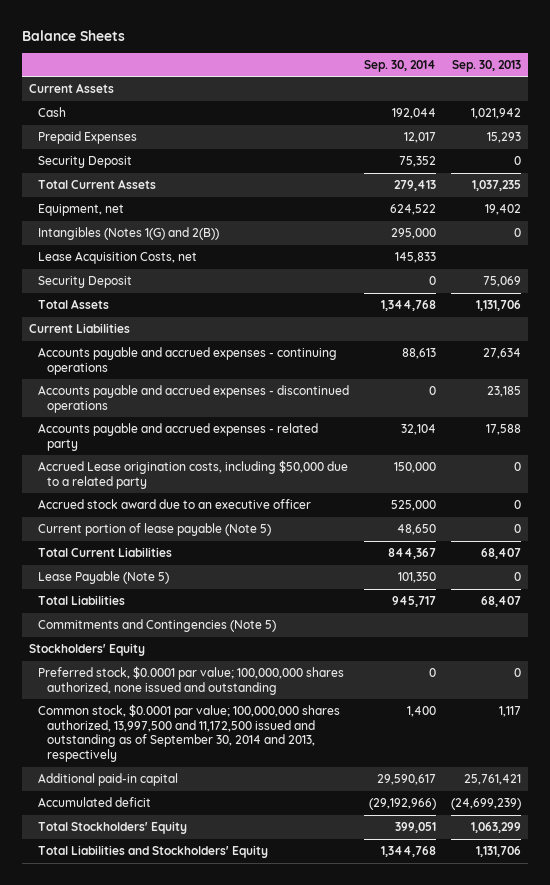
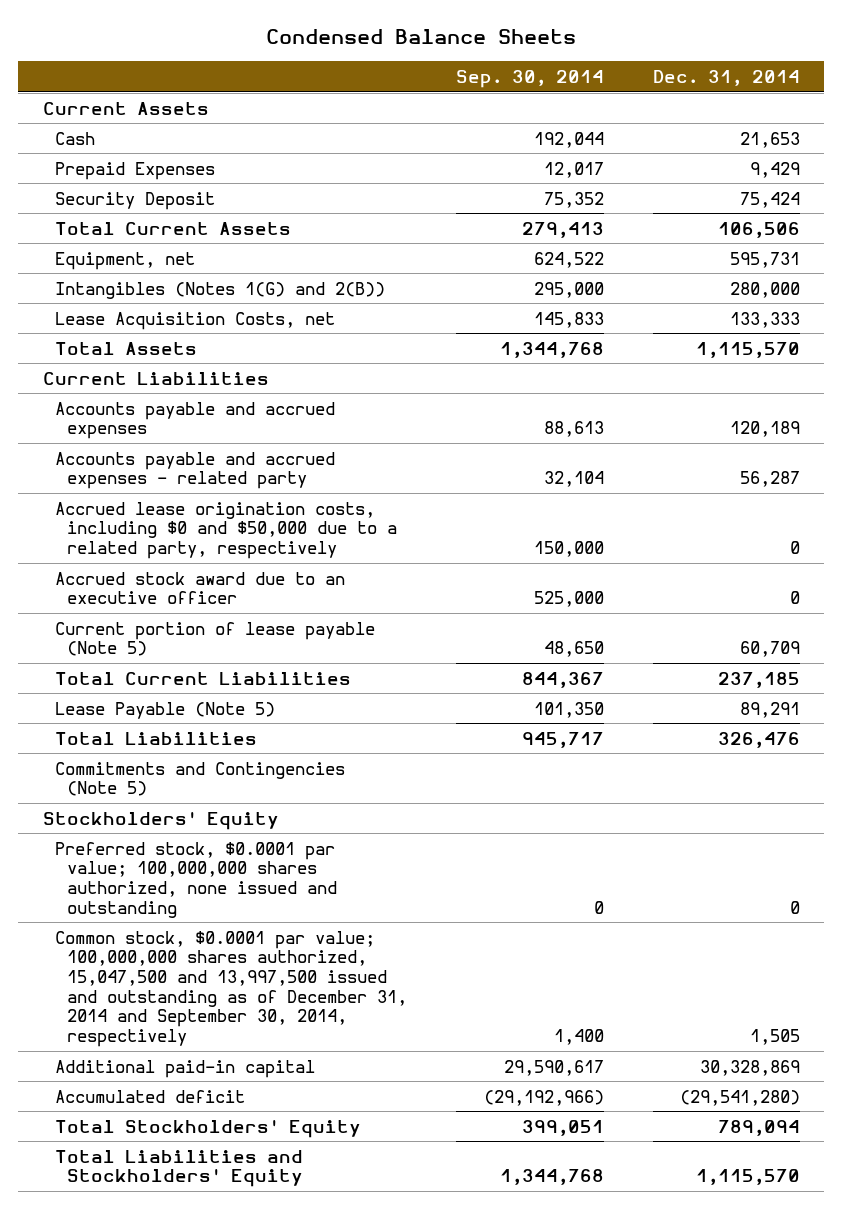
- Balance Sheets
+ Condensed Balance Sheets
- | Sep. 30, 2014 | Sep. 30, 2013
+ | Sep. 30, 2014 | Dec. 31, 2014
- Security Deposit | 0 | 75,069
- Accounts payable and accrued expenses - continuing operations | 88,613 | 27,634
- Accounts payable and accrued expenses - discontinued operations | 0 | 23,185
+ Accounts payable and accrued expenses | 88,613 | 120,189
- Accrued Lease origination costs, including $50,000 due to a related party | 150,000 | 0
+ Accrued lease origination costs, including $0 and $50,000 due to a related party, respectively | 150,000 | 0
- Common stock, $0.0001 par value; 100,000,000 shares authorized, 13,997,500 and 11,172,500 issued and outstanding as of September 30, 2014 and 2013, respectively | 1,400 | 1,117
+ Common stock, $0.0001 par value; 100,000,000 shares authorized, 15,047,500 and 13,997,500 issued and outstanding as of December 31, 2014 and September 30, 2014, respectively | 1,400 | 1,505

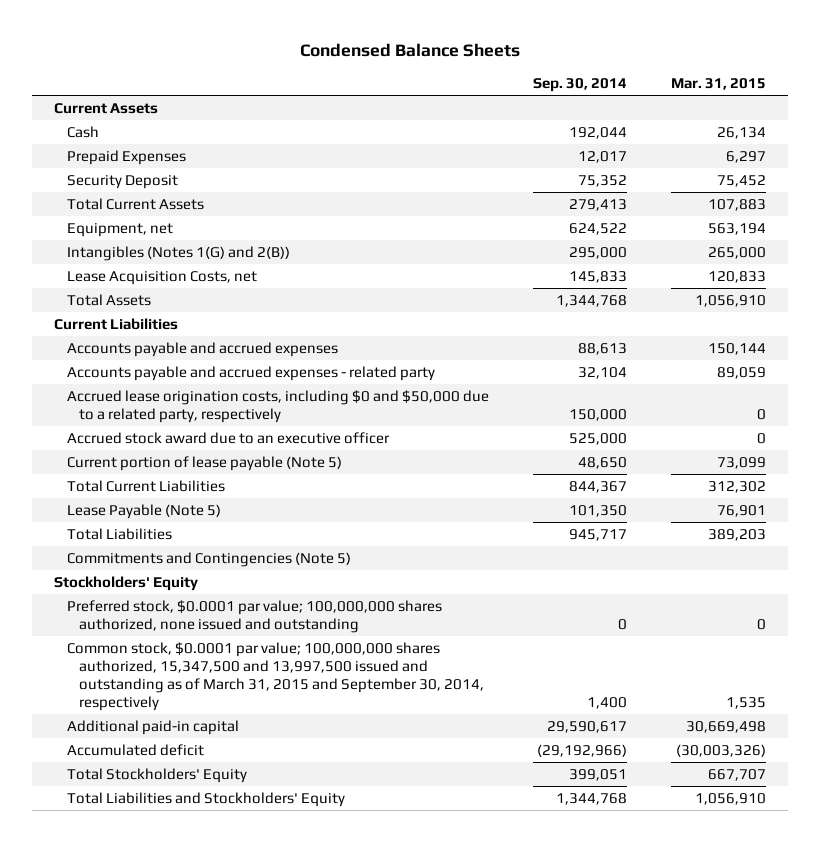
- | Sep. 30, 2014 | Dec. 31, 2014
+ | Sep. 30, 2014 | Mar. 31, 2015
- Common stock, $0.0001 par value; 100,000,000 shares authorized, 15,047,500 and 13,997,500 issued and outstanding as of December 31, 2014 and September 30, 2014, respectively | 1,400 | 1,505
+ Common stock, $0.0001 par value; 100,000,000 shares authorized, 15,347,500 and 13,997,500 issued and outstanding as of March 31, 2015 and September 30, 2014, respectively | 1,400 | 1,535

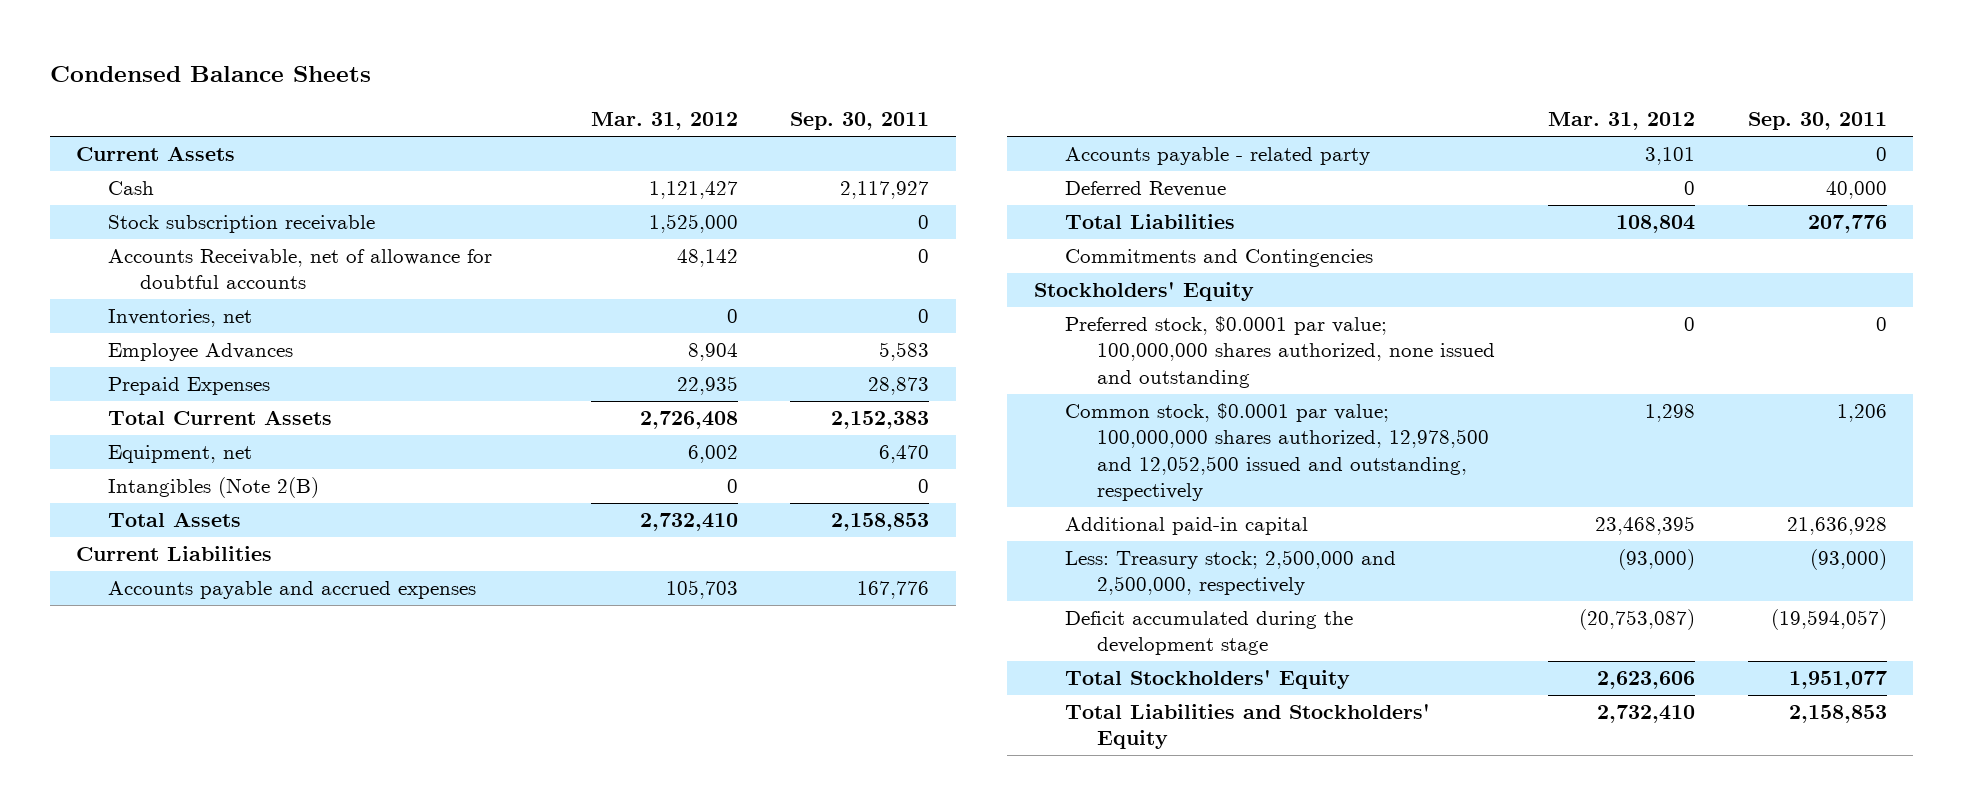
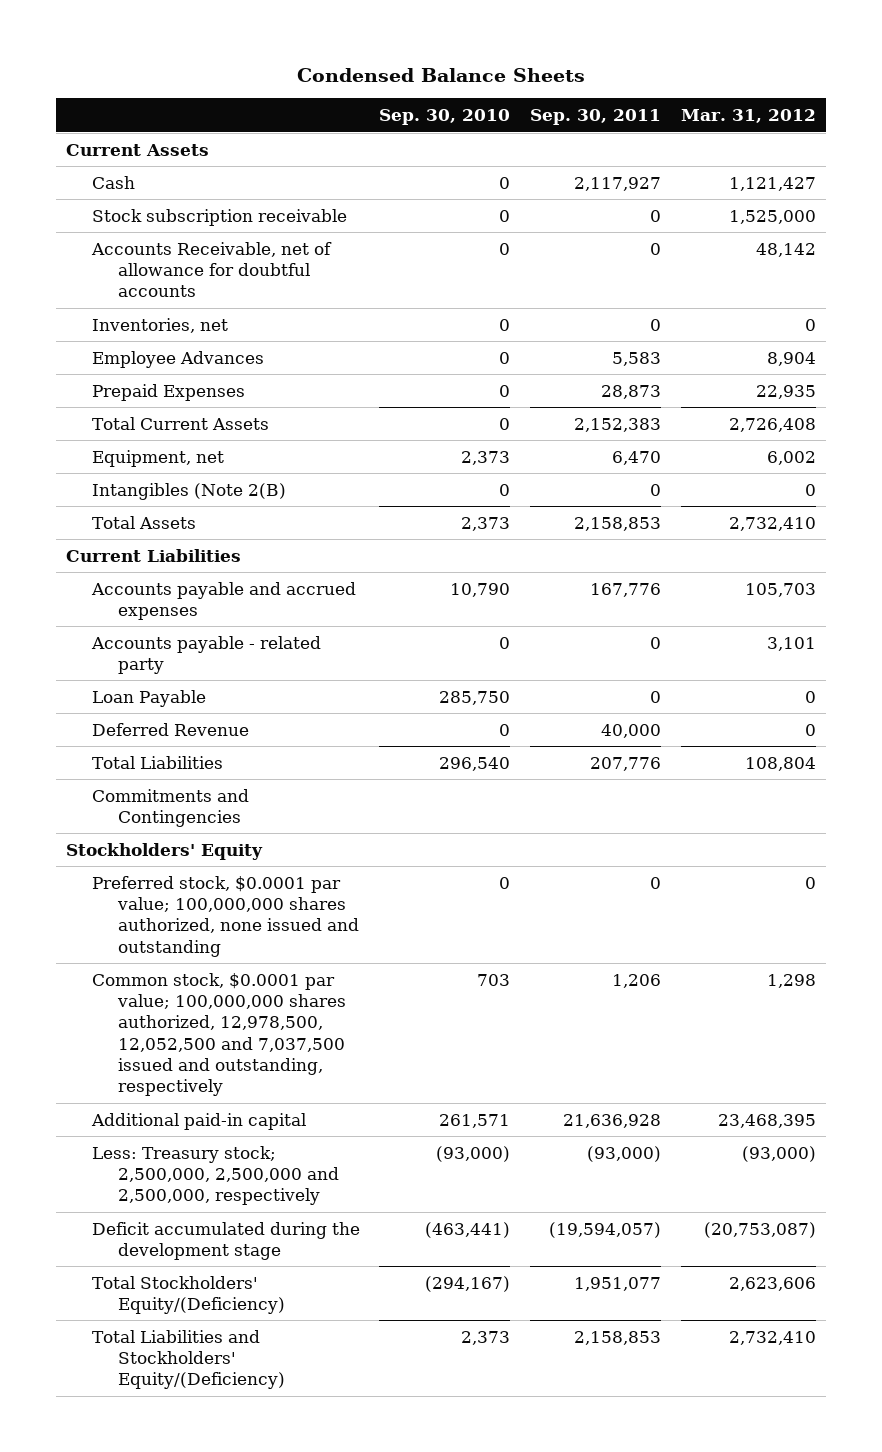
- | Mar. 31, 2012 | Sep. 30, 2011
+ | Sep. 30, 2010 | Sep. 30, 2011 | Mar. 31, 2012
+ Loan Payable | 285,750 | 0 | 0
- Common stock, $0.0001 par value; 100,000,000 shares authorized, 12,978,500 and 12,052,500 issued and outstanding, respectively | 1,298 | 1,206
+ Common stock, $0.0001 par value; 100,000,000 shares authorized, 12,978,500, 12,052,500 and 7,037,500 issued and outstanding, respectively | 703 | 1,206 | 1,298
- Less: Treasury stock; 2,500,000 and 2,500,000, respectively | (93,000) | (93,000)
+ Less: Treasury stock; 2,500,000, 2,500,000 and 2,500,000, respectively | (93,000) | (93,000) | (93,000)
- Total Stockholders' Equity | 2,623,606 | 1,951,077
- Total Liabilities and Stockholders' Equity | 2,732,410 | 2,158,853
+ Total Stockholders' Equity/(Deficiency) | (294,167) | 1,951,077 | 2,623,606
+ Total Liabilities and Stockholders' Equity/(Deficiency) | 2,373 | 2,158,853 | 2,732,410

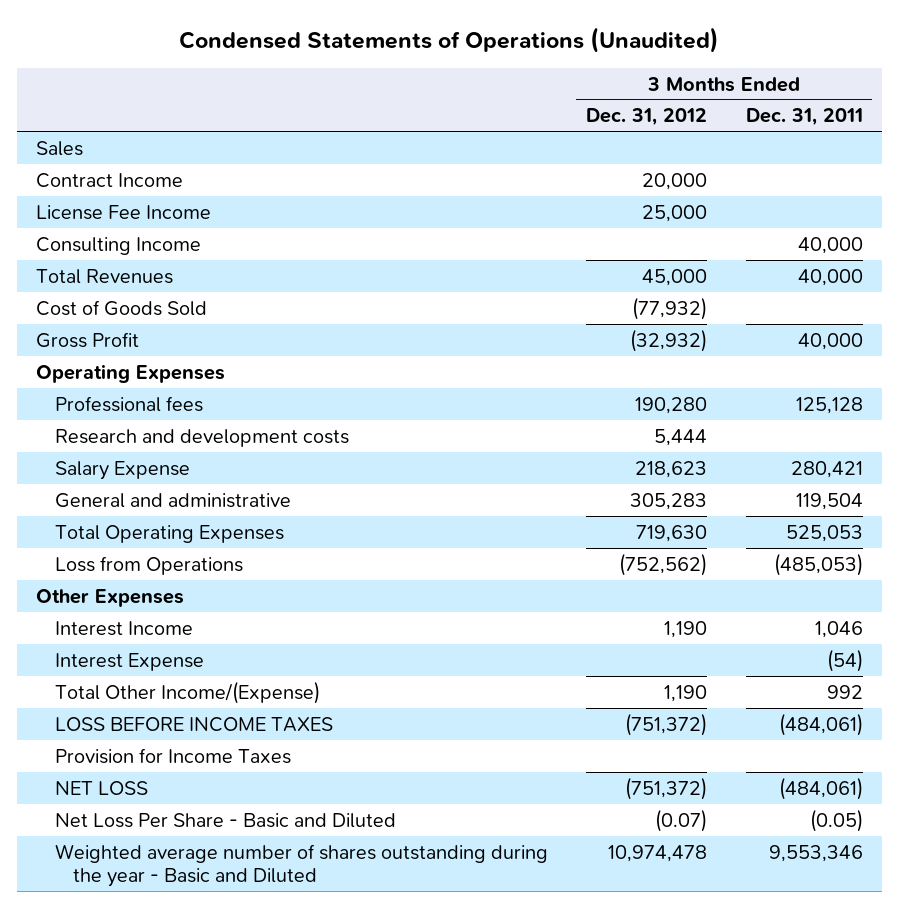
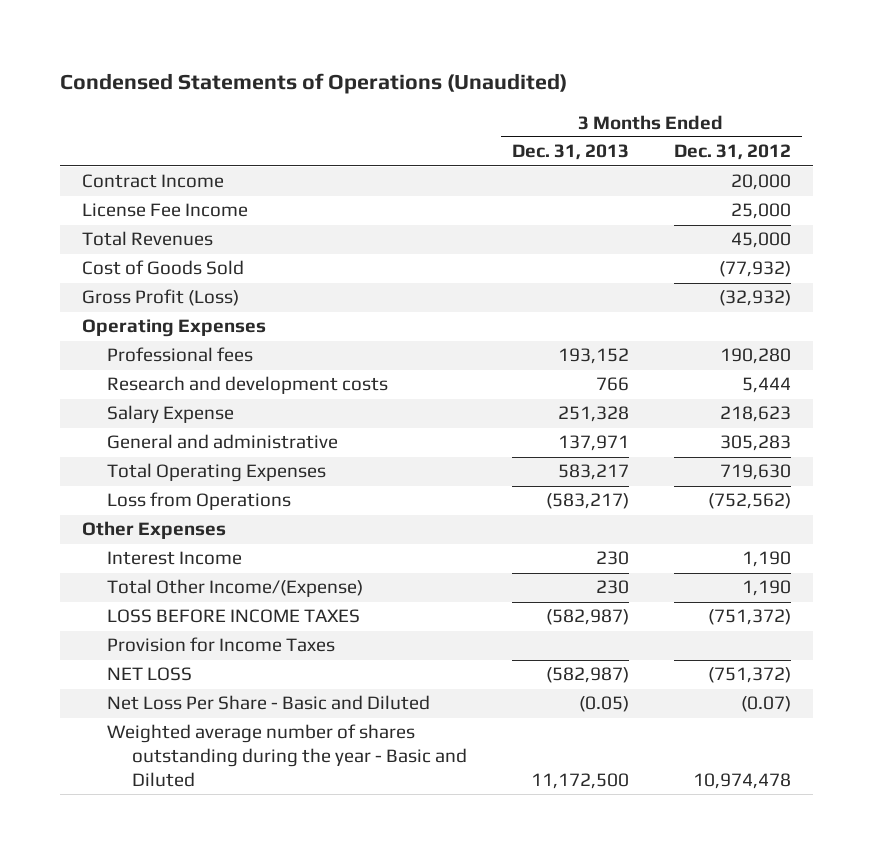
- | 3 Months Ended Dec. 31, 2012 | 3 Months Ended Dec. 31, 2011
+ | 3 Months Ended Dec. 31, 2013 | 3 Months Ended Dec. 31, 2012
- Sales
- Consulting Income | | 40,000
- Gross Profit | (32,932) | 40,000
+ Gross Profit (Loss) | | (32,932)
- Interest Expense | | (54)

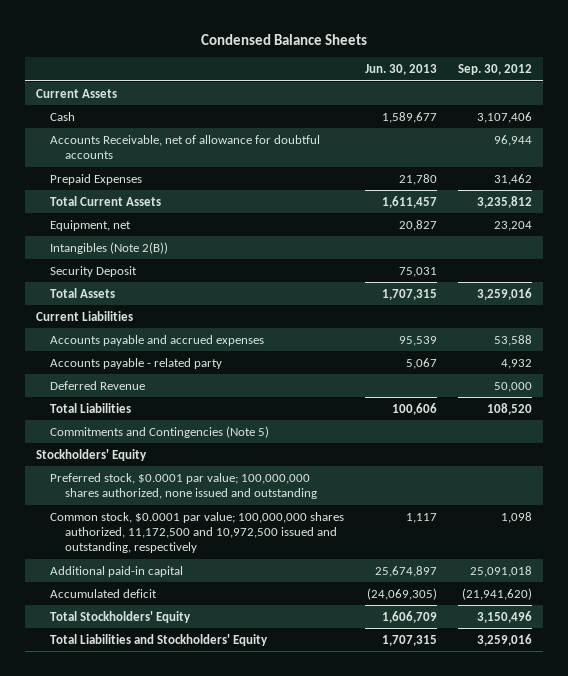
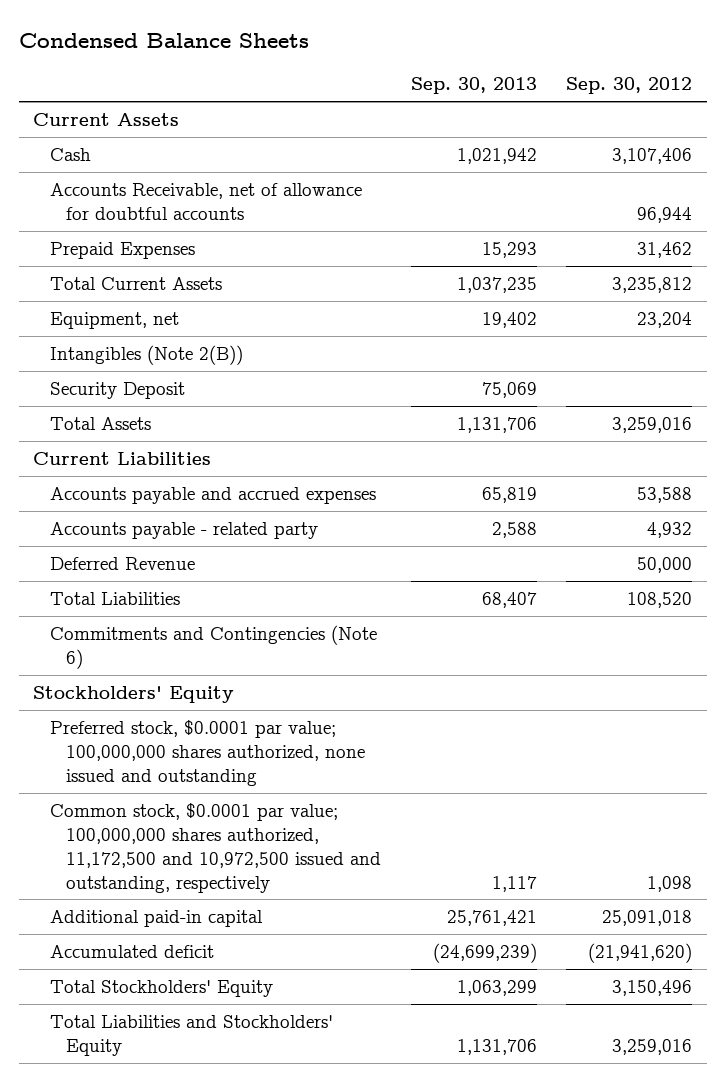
- | Jun. 30, 2013 | Sep. 30, 2012
+ | Sep. 30, 2013 | Sep. 30, 2012
- Commitments and Contingencies (Note 5)
+ Commitments and Contingencies (Note 6)

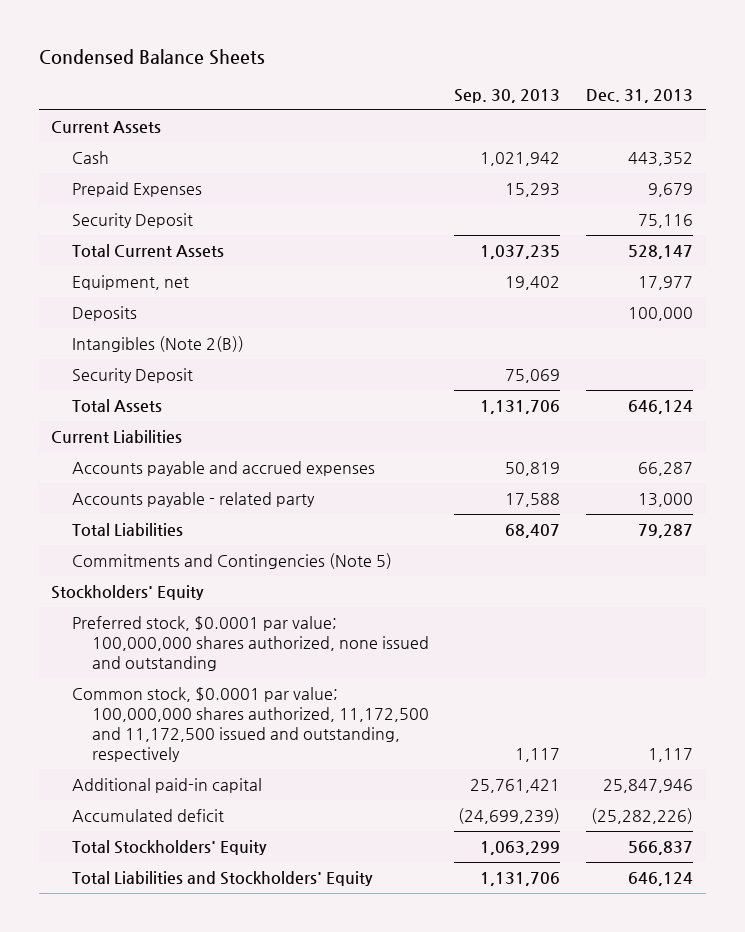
- | Sep. 30, 2013 | Sep. 30, 2012
+ | Sep. 30, 2013 | Dec. 31, 2013
- Accounts Receivable, net of allowance for doubtful accounts | | 96,944
+ Security Deposit | | 75,116
+ Deposits | | 100,000
- Accounts payable and accrued expenses | 65,819 | 53,588
- Accounts payable - related party | 2,588 | 4,932
- Deferred Revenue | | 50,000
+ Accounts payable and accrued expenses | 50,819 | 66,287
+ Accounts payable - related party | 17,588 | 13,000
- Commitments and Contingencies (Note 6)
+ Commitments and Contingencies (Note 5)
- Common stock, $0.0001 par value; 100,000,000 shares authorized, 11,172,500 and 10,972,500 issued and outstanding, respectively | 1,117 | 1,098
+ Common stock, $0.0001 par value; 100,000,000 shares authorized, 11,172,500 and 11,172,500 issued and outstanding, respectively | 1,117 | 1,117

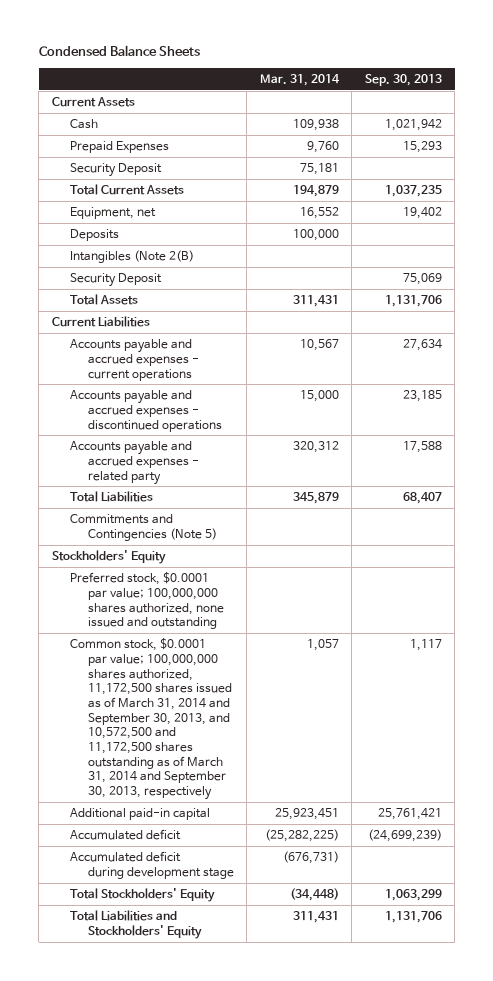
- | Sep. 30, 2013 | Dec. 31, 2013
+ | Mar. 31, 2014 | Sep. 30, 2013
- Intangibles (Note 2(B))
+ Intangibles (Note 2(B)
- Accounts payable and accrued expenses | 50,819 | 66,287
- Accounts payable - related party | 17,588 | 13,000
+ Accounts payable and accrued expenses - current operations | 10,567 | 27,634
+ Accounts payable and accrued expenses - discontinued operations | 15,000 | 23,185
+ Accounts payable and accrued expenses - related party | 320,312 | 17,588
- Common stock, $0.0001 par value; 100,000,000 shares authorized, 11,172,500 and 11,172,500 issued and outstanding, respectively | 1,117 | 1,117
+ Common stock, $0.0001 par value; 100,000,000 shares authorized, 11,172,500 shares issued as of March 31, 2014 and September 30, 2013, and 10,572,500 and 11,172,500 shares outstanding as of March 31, 2014 and September 30, 2013, respectively | 1,057 | 1,117
+ Accumulated deficit during development stage | (676,731) |

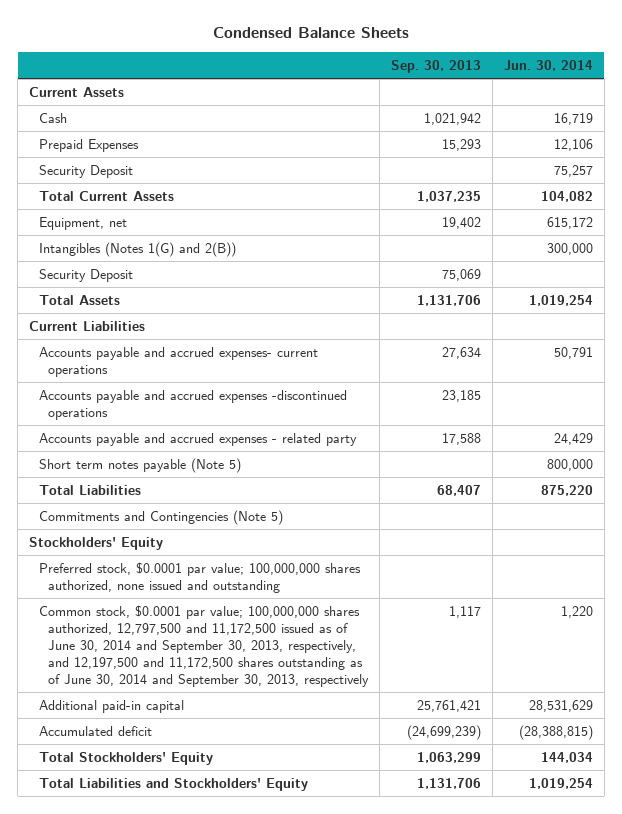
- | Mar. 31, 2014 | Sep. 30, 2013
+ | Sep. 30, 2013 | Jun. 30, 2014
- Deposits | 100,000 |
- Intangibles (Note 2(B)
+ Intangibles (Notes 1(G) and 2(B)) | | 300,000
- Accounts payable and accrued expenses - current operations | 10,567 | 27,634
- Accounts payable and accrued expenses - discontinued operations | 15,000 | 23,185
+ Accounts payable and accrued expenses- current operations | 27,634 | 50,791
+ Accounts payable and accrued expenses -discontinued operations | 23,185 |
+ Short term notes payable (Note 5) | | 800,000
- Common stock, $0.0001 par value; 100,000,000 shares authorized, 11,172,500 shares issued as of March 31, 2014 and September 30, 2013, and 10,572,500 and 11,172,500 shares outstanding as of March 31, 2014 and September 30, 2013, respectively | 1,057 | 1,117
+ Common stock, $0.0001 par value; 100,000,000 shares authorized, 12,797,500 and 11,172,500 issued as of June 30, 2014 and September 30, 2013, respectively, and 12,197,500 and 11,172,500 shares outstanding as of June 30, 2014 and September 30, 2013, respectively | 1,117 | 1,220
- Accumulated deficit during development stage | (676,731) |

